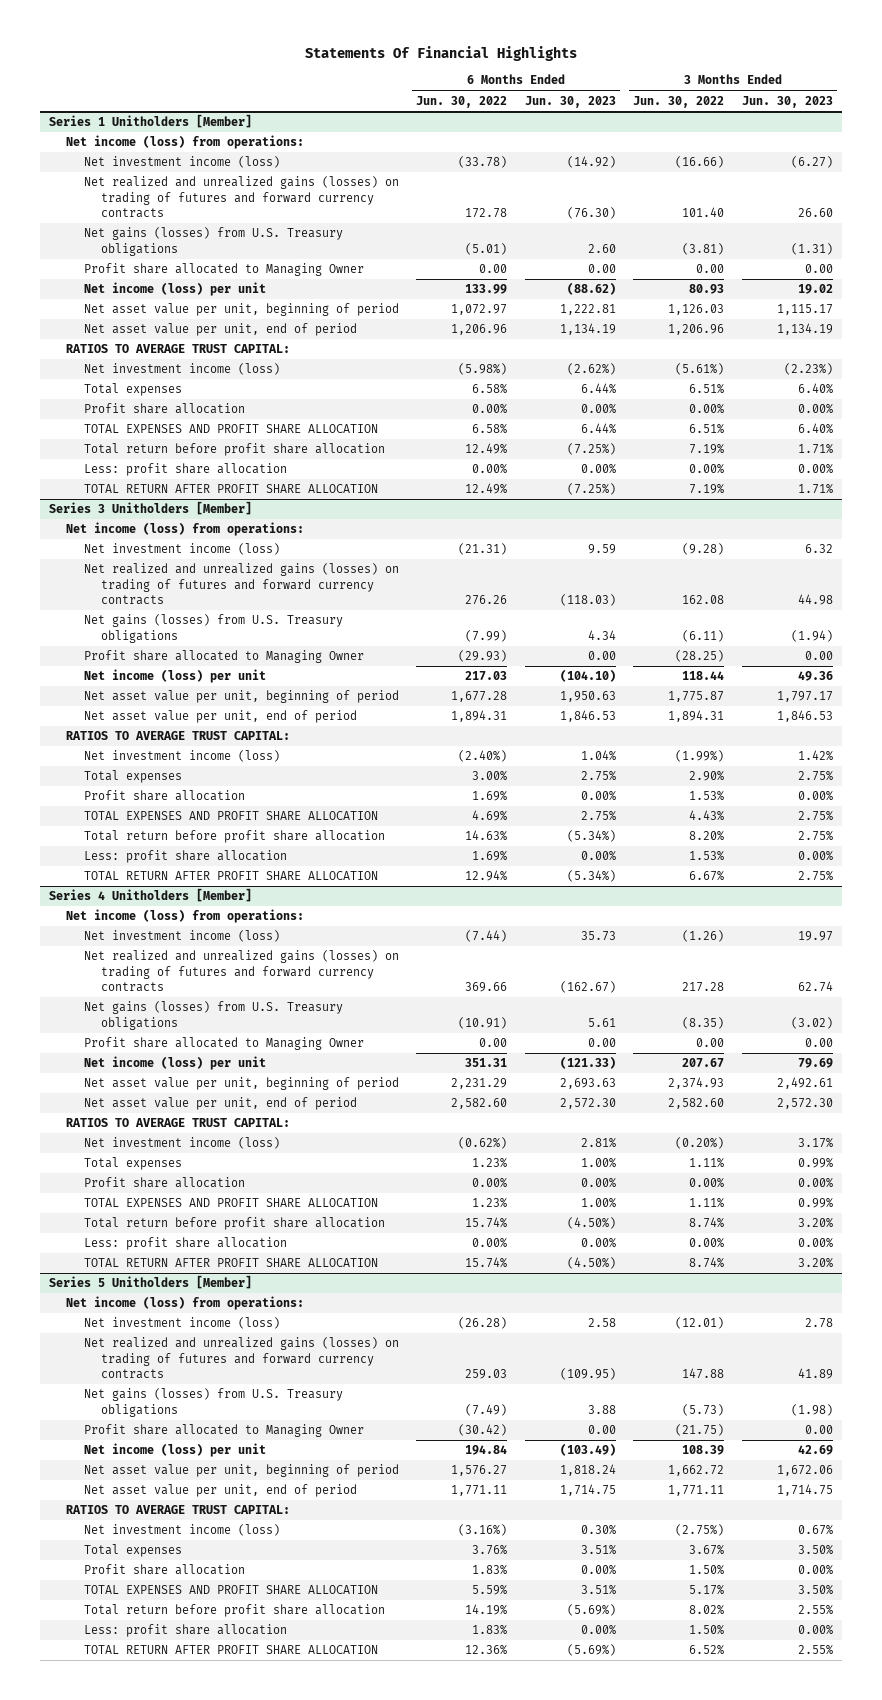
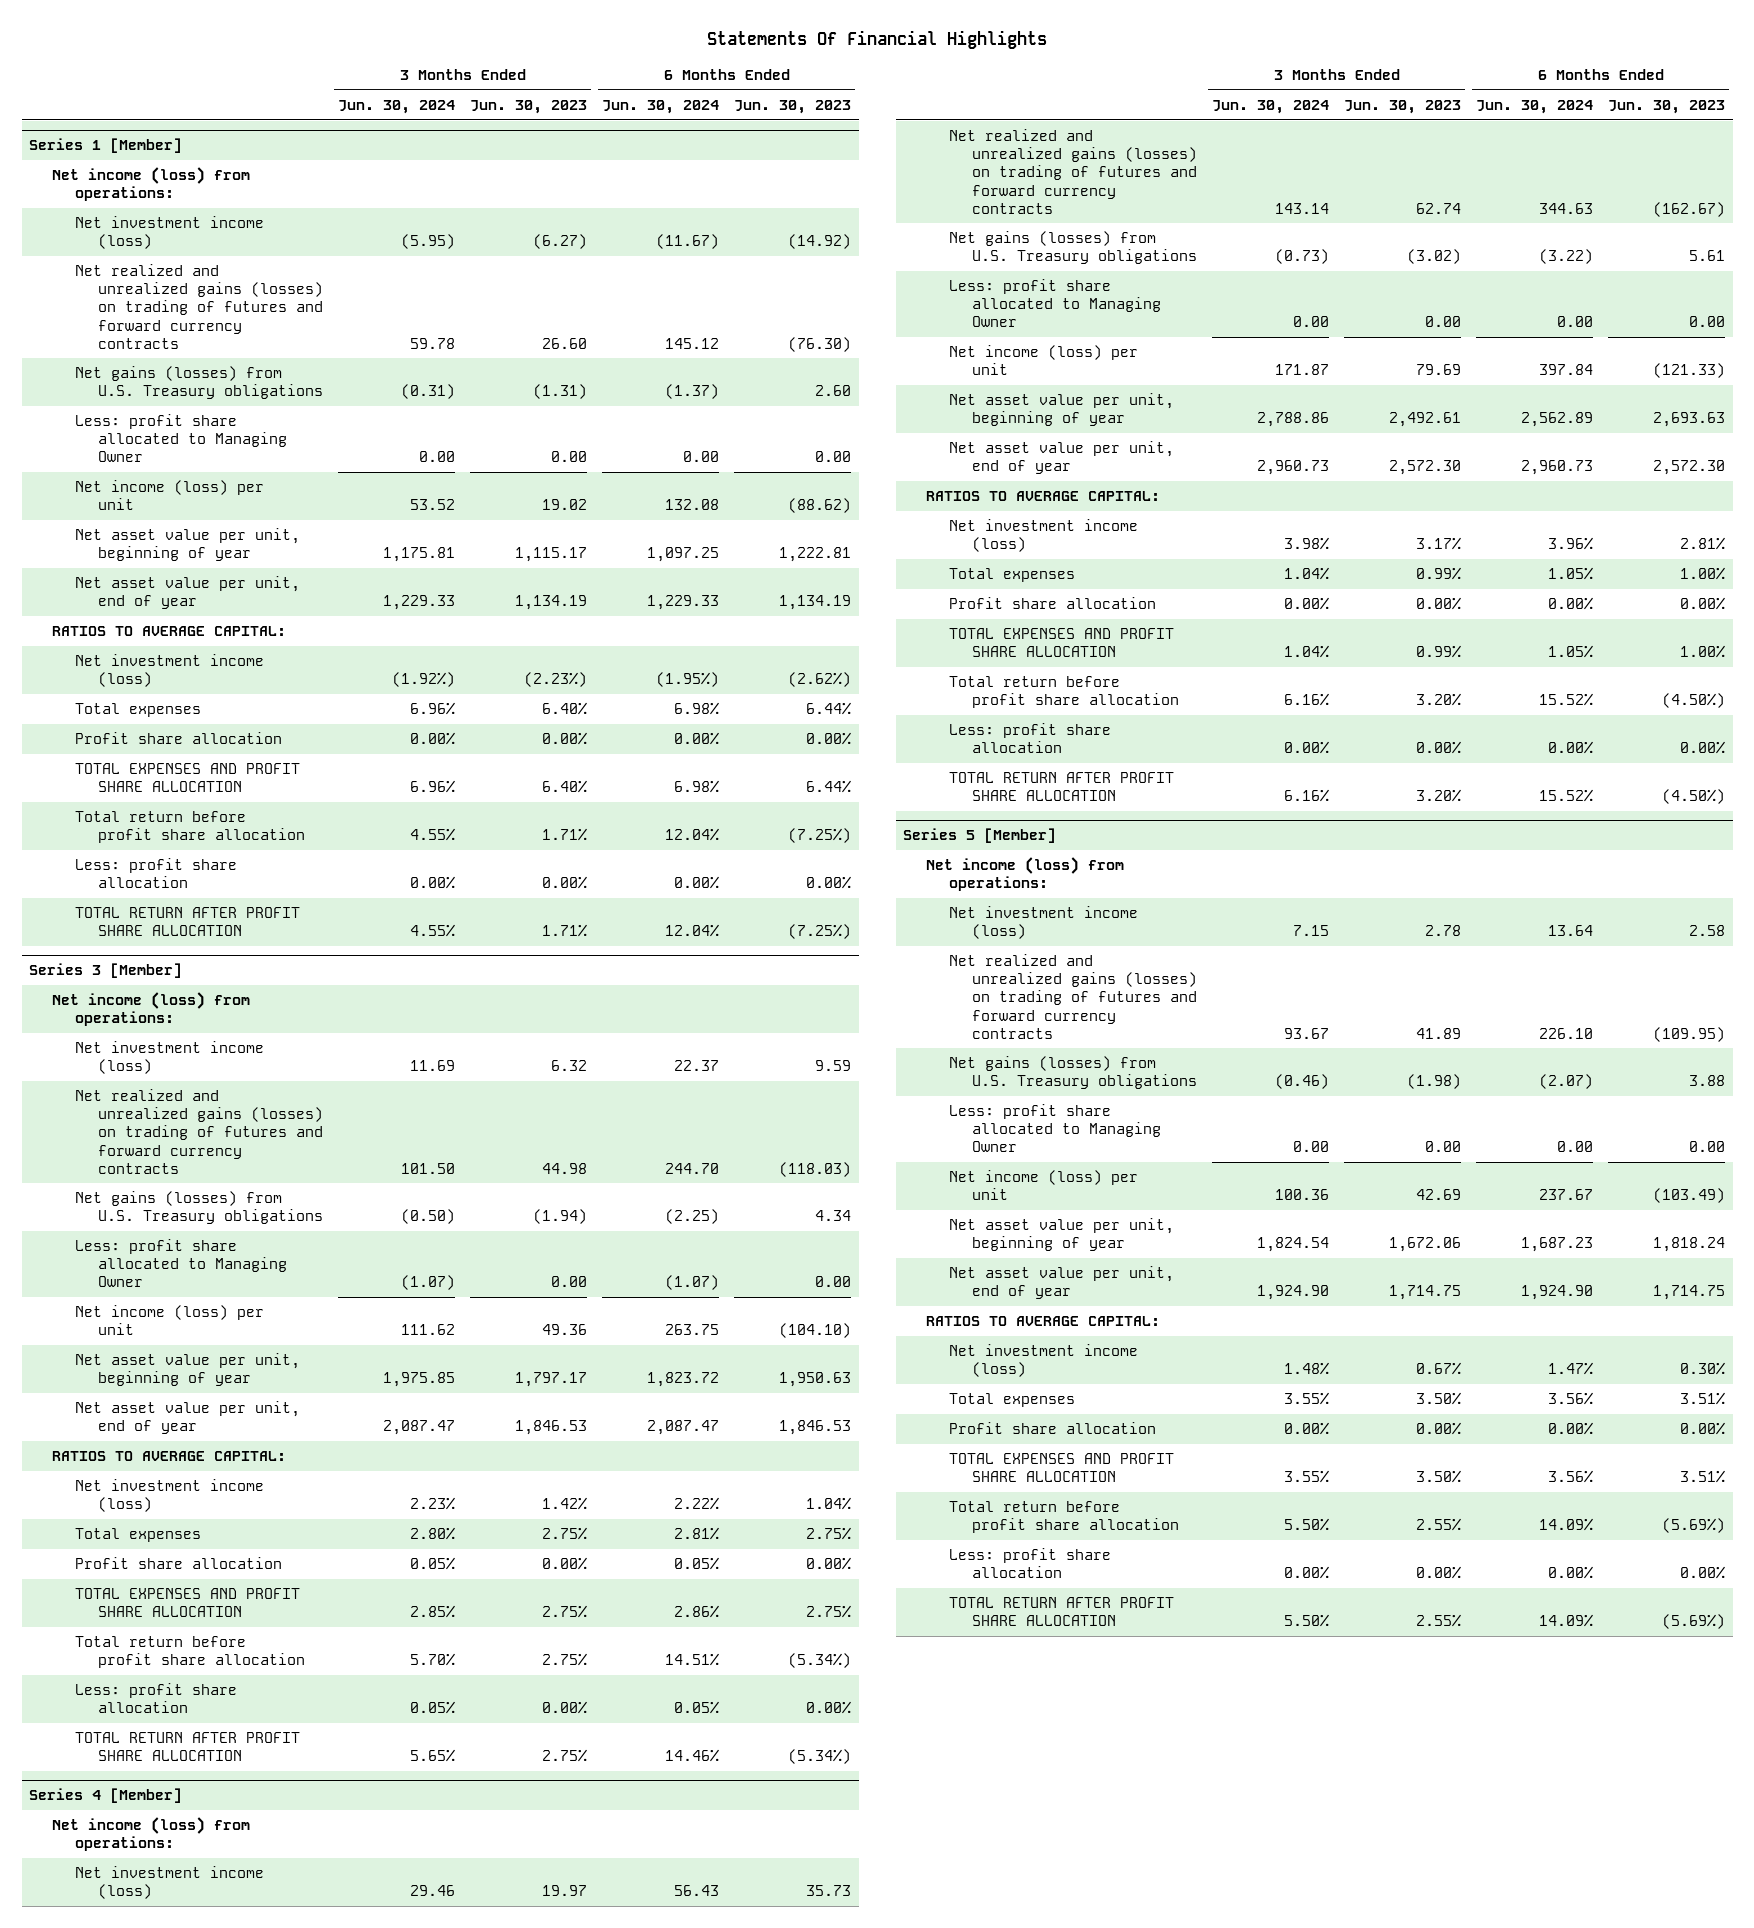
- | 6 Months Ended Jun. 30, 2022 | 6 Months Ended Jun. 30, 2023 | 3 Months Ended Jun. 30, 2022 | 3 Months Ended Jun. 30, 2023
+ | 3 Months Ended Jun. 30, 2024 | 3 Months Ended Jun. 30, 2023 | 6 Months Ended Jun. 30, 2024 | 6 Months Ended Jun. 30, 2023
- Series 1 Unitholders [Member]
+ Series 1 [Member]
- Profit share allocated to Managing Owner | 0.00 | 0.00 | 0.00 | 0.00
+ Less: profit share allocated to Managing Owner | 0.00 | 0.00 | 0.00 | 0.00
- Net asset value per unit, beginning of period | 1,072.97 | 1,222.81 | 1,126.03 | 1,115.17
- Net asset value per unit, end of period | 1,206.96 | 1,134.19 | 1,206.96 | 1,134.19
- RATIOS TO AVERAGE TRUST CAPITAL:
+ Net asset value per unit, beginning of year | 1,175.81 | 1,115.17 | 1,097.25 | 1,222.81
+ Net asset value per unit, end of year | 1,229.33 | 1,134.19 | 1,229.33 | 1,134.19
+ RATIOS TO AVERAGE CAPITAL:
- Series 3 Unitholders [Member]
+ Series 3 [Member]
- Profit share allocated to Managing Owner | (29.93) | 0.00 | (28.25) | 0.00
+ Less: profit share allocated to Managing Owner | (1.07) | 0.00 | (1.07) | 0.00
- Net asset value per unit, beginning of period | 1,677.28 | 1,950.63 | 1,775.87 | 1,797.17
- Net asset value per unit, end of period | 1,894.31 | 1,846.53 | 1,894.31 | 1,846.53
- RATIOS TO AVERAGE TRUST CAPITAL:
+ Net asset value per unit, beginning of year | 1,975.85 | 1,797.17 | 1,823.72 | 1,950.63
+ Net asset value per unit, end of year | 2,087.47 | 1,846.53 | 2,087.47 | 1,846.53
+ RATIOS TO AVERAGE CAPITAL:
- Series 4 Unitholders [Member]
+ Series 4 [Member]
- Profit share allocated to Managing Owner | 0.00 | 0.00 | 0.00 | 0.00
+ Less: profit share allocated to Managing Owner | 0.00 | 0.00 | 0.00 | 0.00
- Net asset value per unit, beginning of period | 2,231.29 | 2,693.63 | 2,374.93 | 2,492.61
- Net asset value per unit, end of period | 2,582.60 | 2,572.30 | 2,582.60 | 2,572.30
- RATIOS TO AVERAGE TRUST CAPITAL:
+ Net asset value per unit, beginning of year | 2,788.86 | 2,492.61 | 2,562.89 | 2,693.63
+ Net asset value per unit, end of year | 2,960.73 | 2,572.30 | 2,960.73 | 2,572.30
+ RATIOS TO AVERAGE CAPITAL:
- Series 5 Unitholders [Member]
+ Series 5 [Member]
- Profit share allocated to Managing Owner | (30.42) | 0.00 | (21.75) | 0.00
+ Less: profit share allocated to Managing Owner | 0.00 | 0.00 | 0.00 | 0.00
- Net asset value per unit, beginning of period | 1,576.27 | 1,818.24 | 1,662.72 | 1,672.06
- Net asset value per unit, end of period | 1,771.11 | 1,714.75 | 1,771.11 | 1,714.75
- RATIOS TO AVERAGE TRUST CAPITAL:
+ Net asset value per unit, beginning of year | 1,824.54 | 1,672.06 | 1,687.23 | 1,818.24
+ Net asset value per unit, end of year | 1,924.90 | 1,714.75 | 1,924.90 | 1,714.75
+ RATIOS TO AVERAGE CAPITAL:

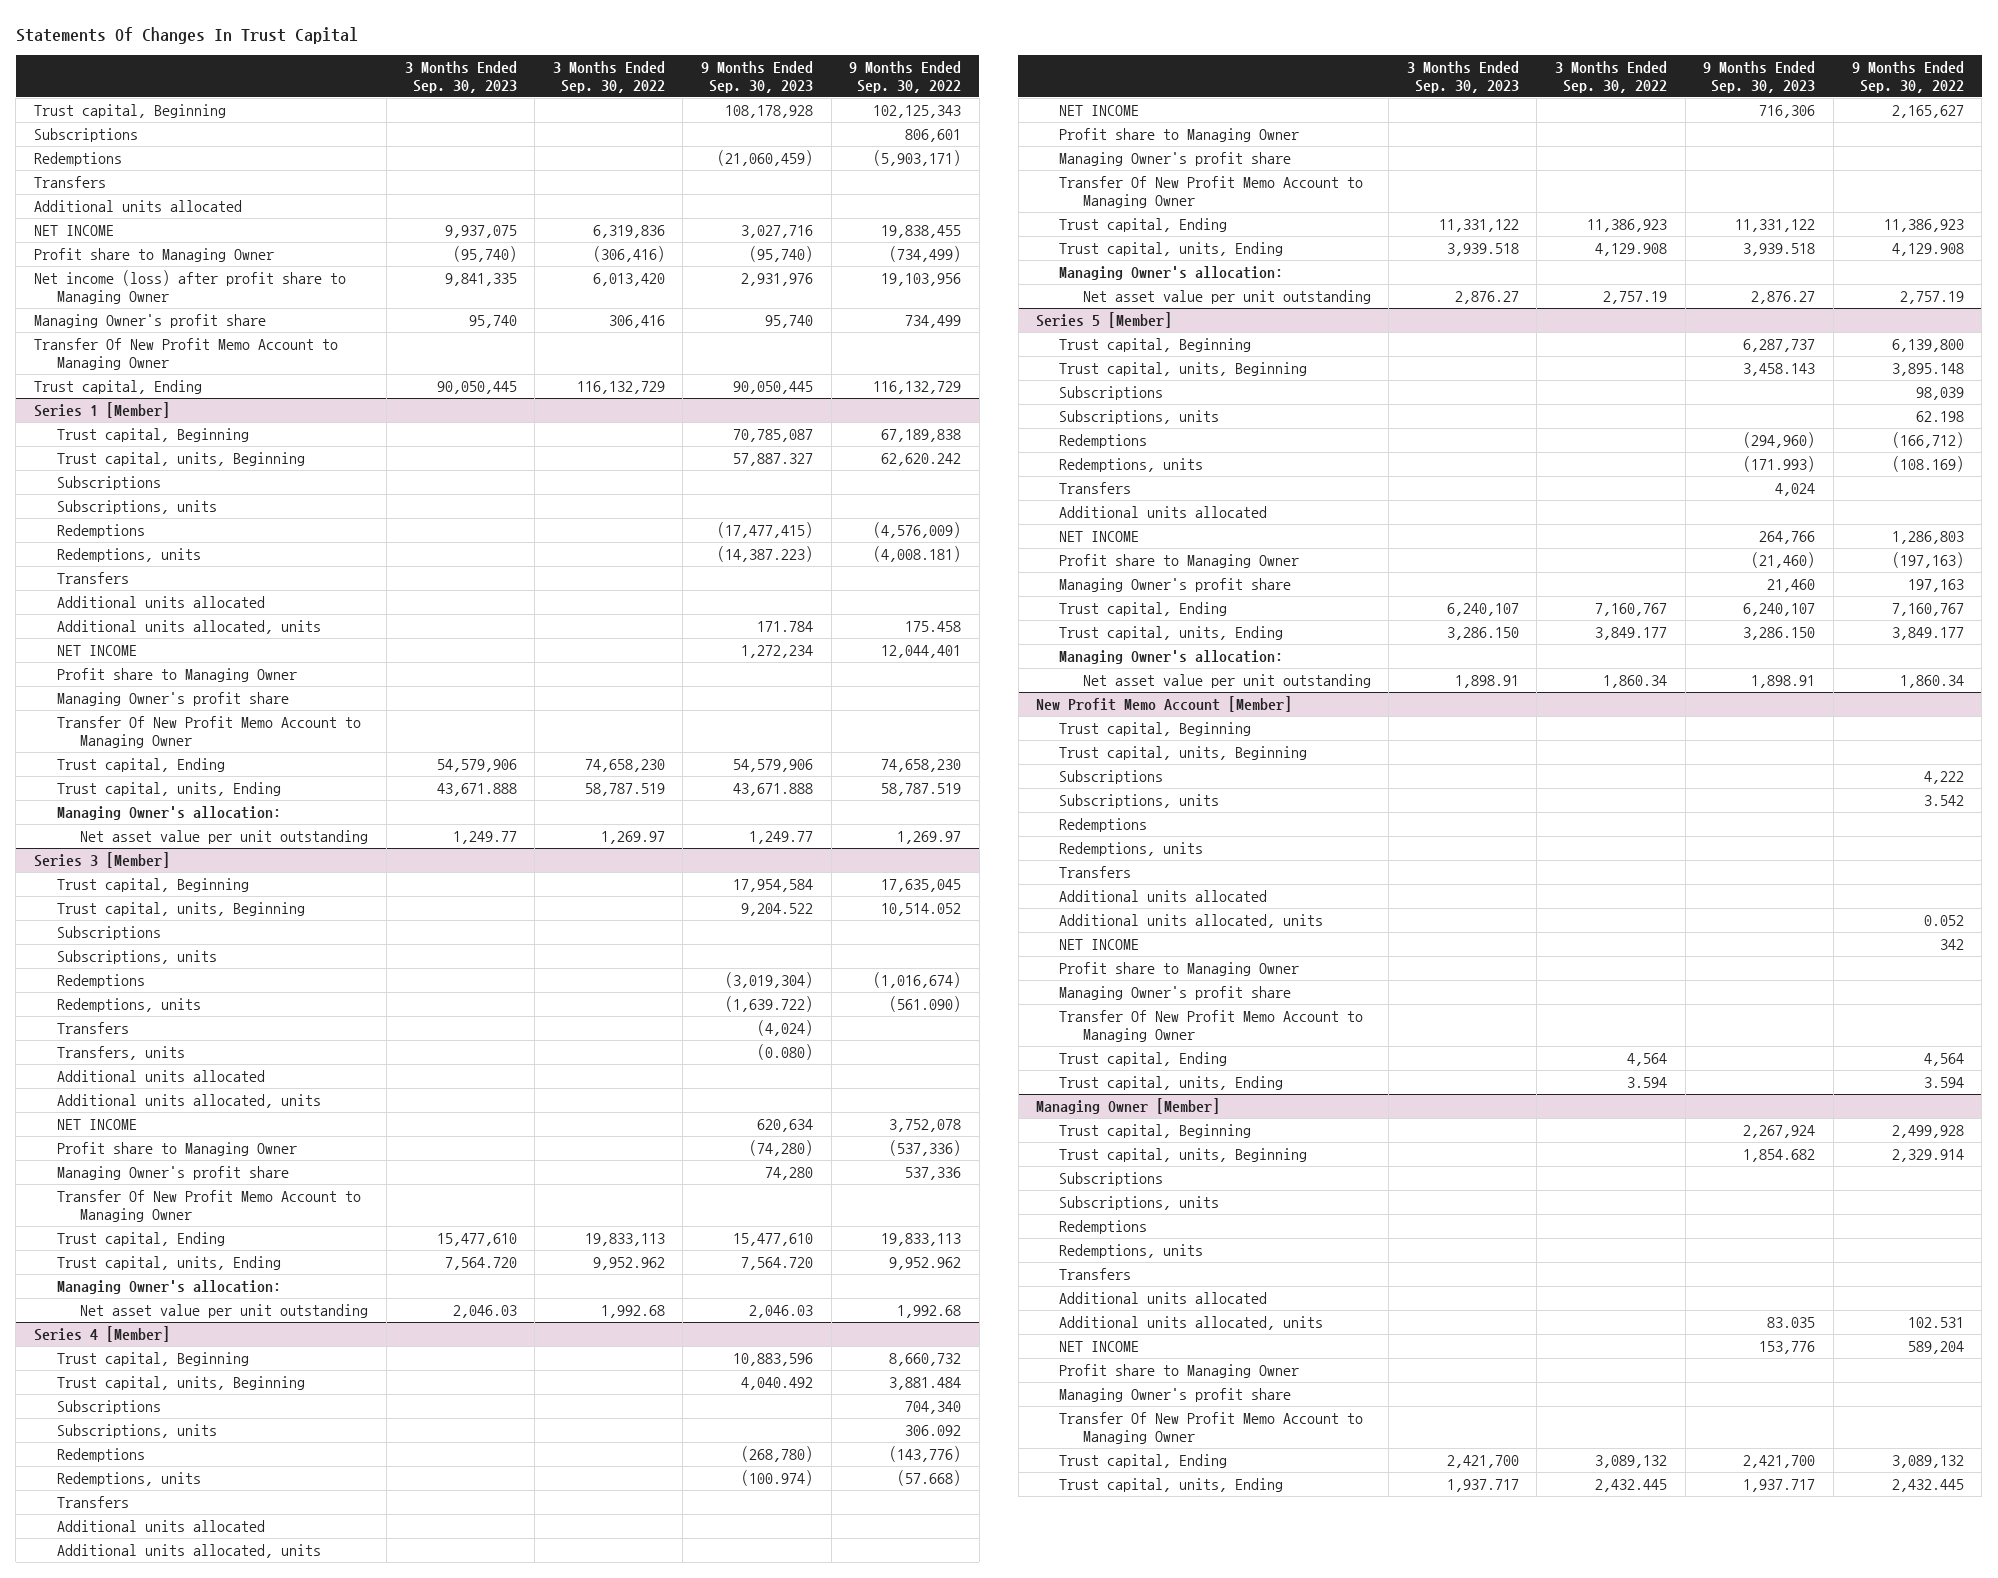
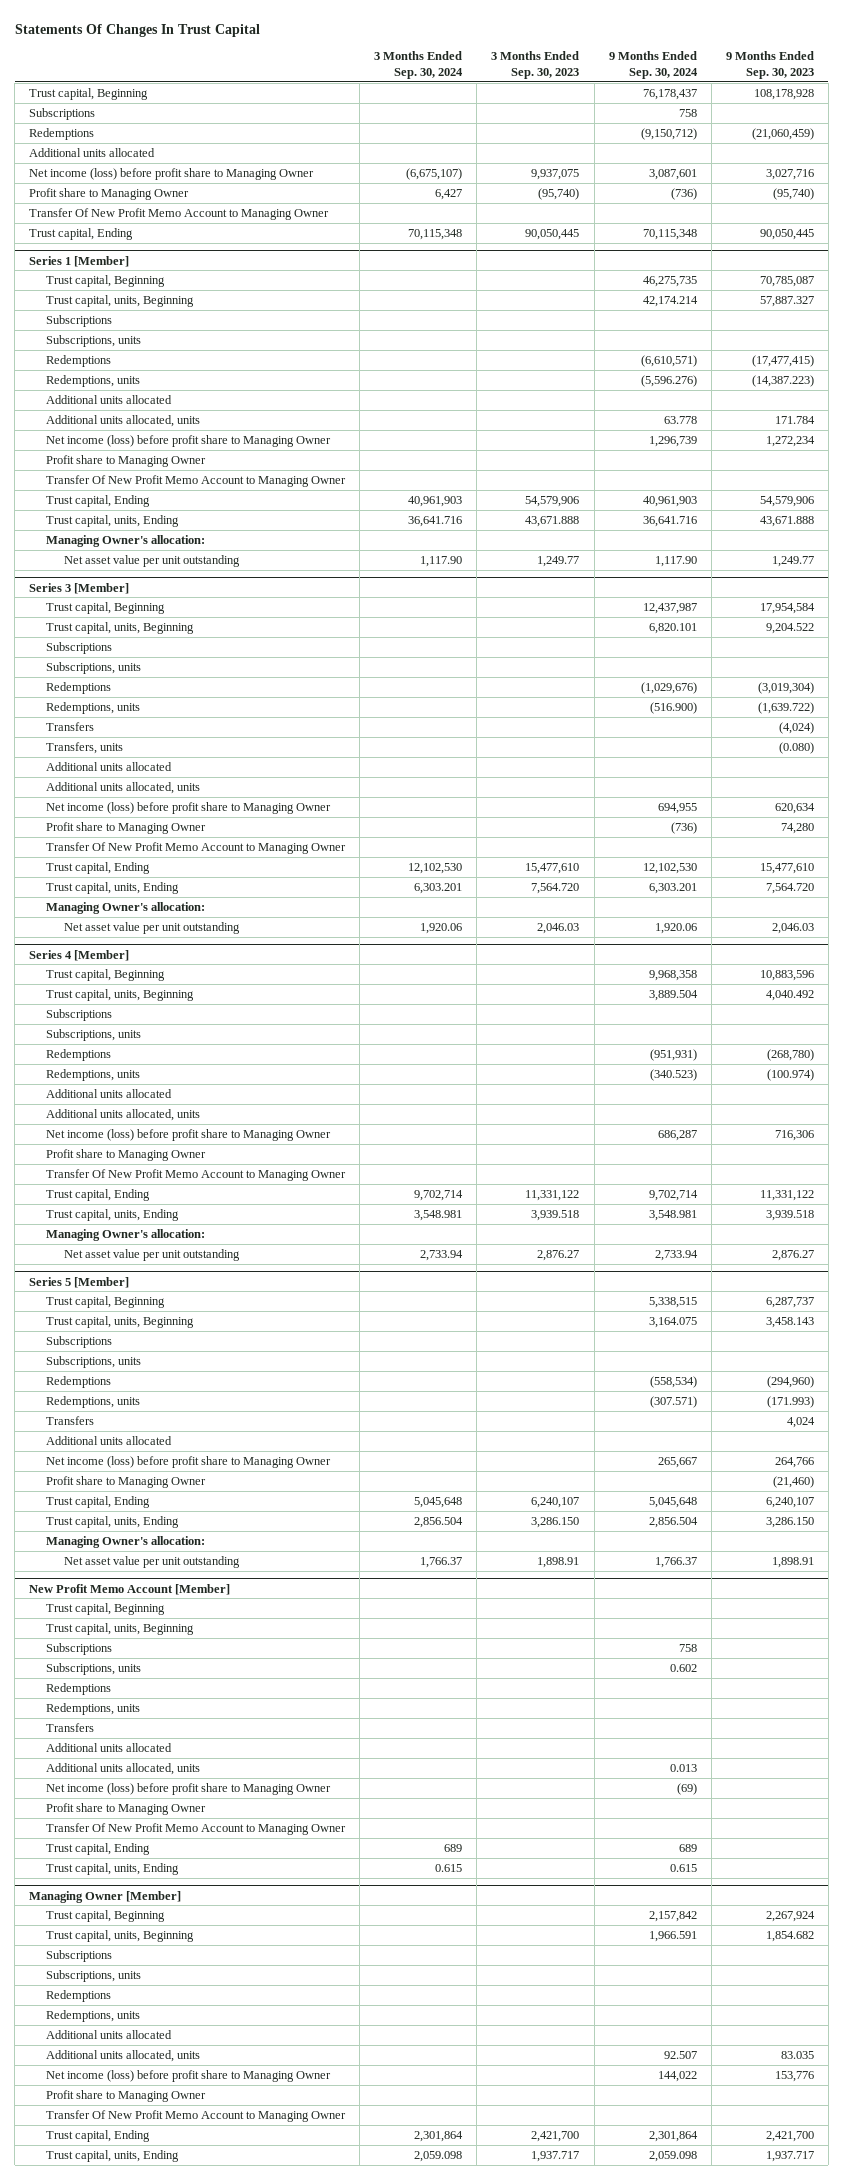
- | 3 Months Ended Sep. 30, 2023 | 3 Months Ended Sep. 30, 2022 | 9 Months Ended Sep. 30, 2023 | 9 Months Ended Sep. 30, 2022
+ | 3 Months Ended Sep. 30, 2024 | 3 Months Ended Sep. 30, 2023 | 9 Months Ended Sep. 30, 2024 | 9 Months Ended Sep. 30, 2023
- Transfers
- NET INCOME | 9,937,075 | 6,319,836 | 3,027,716 | 19,838,455
+ Net income (loss) before profit share to Managing Owner | (6,675,107) | 9,937,075 | 3,087,601 | 3,027,716
- Net income (loss) after profit share to Managing Owner | 9,841,335 | 6,013,420 | 2,931,976 | 19,103,956
- Managing Owner's profit share | 95,740 | 306,416 | 95,740 | 734,499
@ Series 1 [Member]
- Transfers
- NET INCOME | | | 1,272,234 | 12,044,401
+ Net income (loss) before profit share to Managing Owner | | | 1,296,739 | 1,272,234
- Managing Owner's profit share
@ Series 3 [Member]
- NET INCOME | | | 620,634 | 3,752,078
- Profit share to Managing Owner | | | (74,280) | (537,336)
- Managing Owner's profit share | | | 74,280 | 537,336
+ Net income (loss) before profit share to Managing Owner | | | 694,955 | 620,634
+ Profit share to Managing Owner | | | (736) | 74,280
@ Series 4 [Member]
- Transfers
- NET INCOME | | | 716,306 | 2,165,627
+ Net income (loss) before profit share to Managing Owner | | | 686,287 | 716,306
- Managing Owner's profit share
@ Series 5 [Member]
- NET INCOME | | | 264,766 | 1,286,803
+ Net income (loss) before profit share to Managing Owner | | | 265,667 | 264,766
- Managing Owner's profit share | | | 21,460 | 197,163
@ New Profit Memo Account [Member]
- NET INCOME | | | | 342
+ Net income (loss) before profit share to Managing Owner | | | (69) |
- Managing Owner's profit share
@ Managing Owner [Member]
- Transfers
- NET INCOME | | | 153,776 | 589,204
+ Net income (loss) before profit share to Managing Owner | | | 144,022 | 153,776
- Managing Owner's profit share

